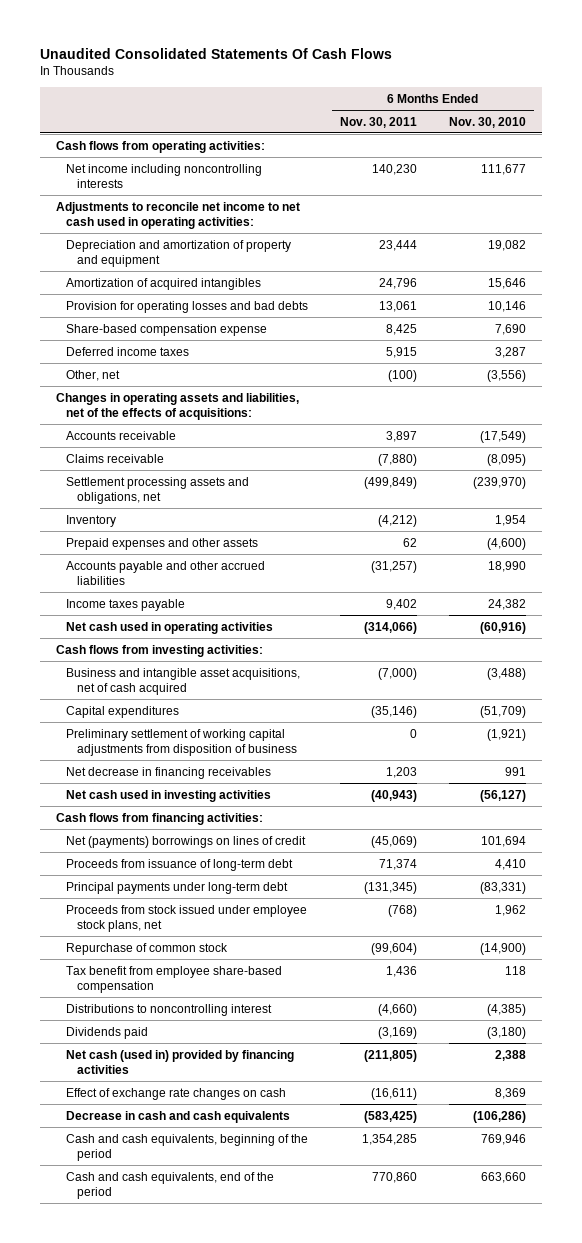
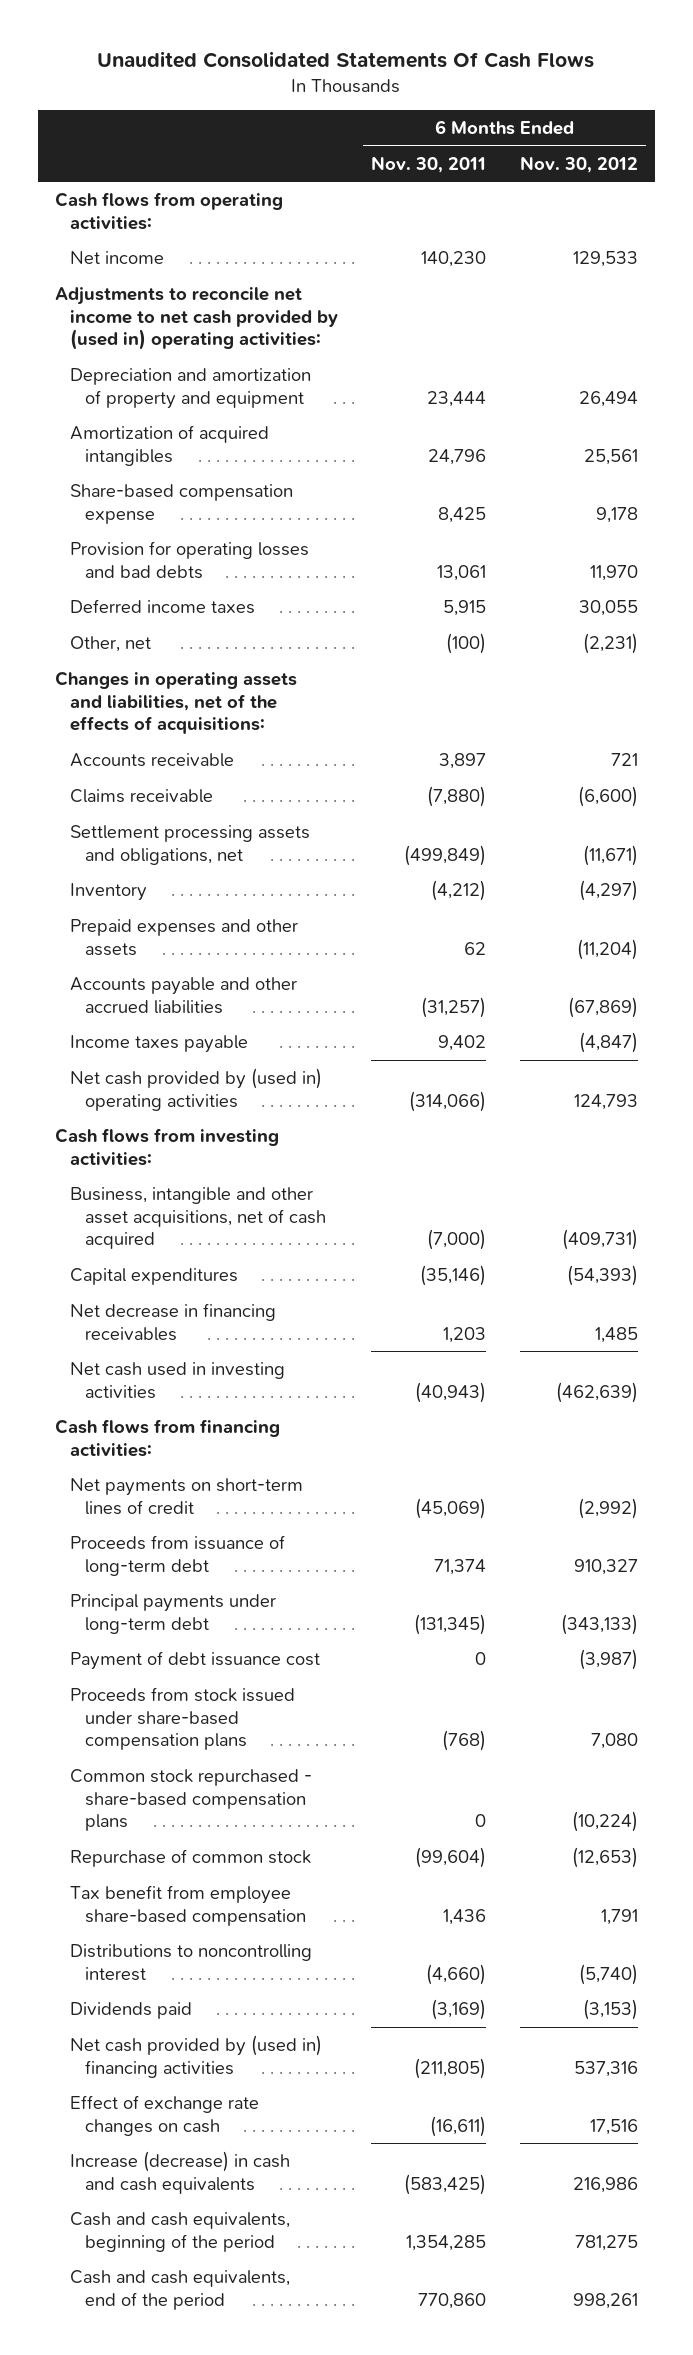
- | 6 Months Ended Nov. 30, 2011 | 6 Months Ended Nov. 30, 2010
+ | 6 Months Ended Nov. 30, 2011 | 6 Months Ended Nov. 30, 2012
- Net income including noncontrolling interests | 140,230 | 111,677
- Adjustments to reconcile net income to net cash used in operating activities:
+ Net income | 140,230 | 129,533
+ Adjustments to reconcile net income to net cash provided by (used in) operating activities:
moved down: Provision for operating losses and bad debts | 13,061 | 11,970
- Net cash used in operating activities | (314,066) | (60,916)
+ Net cash provided by (used in) operating activities | (314,066) | 124,793
- Business and intangible asset acquisitions, net of cash acquired | (7,000) | (3,488)
+ Business, intangible and other asset acquisitions, net of cash acquired | (7,000) | (409,731)
- Preliminary settlement of working capital adjustments from disposition of business | 0 | (1,921)
- Net (payments) borrowings on lines of credit | (45,069) | 101,694
+ Net payments on short-term lines of credit | (45,069) | (2,992)
- Proceeds from stock issued under employee stock plans, net | (768) | 1,962
+ Payment of debt issuance cost | 0 | (3,987)
+ Proceeds from stock issued under share-based compensation plans | (768) | 7,080
+ Common stock repurchased - share-based compensation plans | 0 | (10,224)
- Net cash (used in) provided by financing activities | (211,805) | 2,388
+ Net cash provided by (used in) financing activities | (211,805) | 537,316
- Decrease in cash and cash equivalents | (583,425) | (106,286)
+ Increase (decrease) in cash and cash equivalents | (583,425) | 216,986

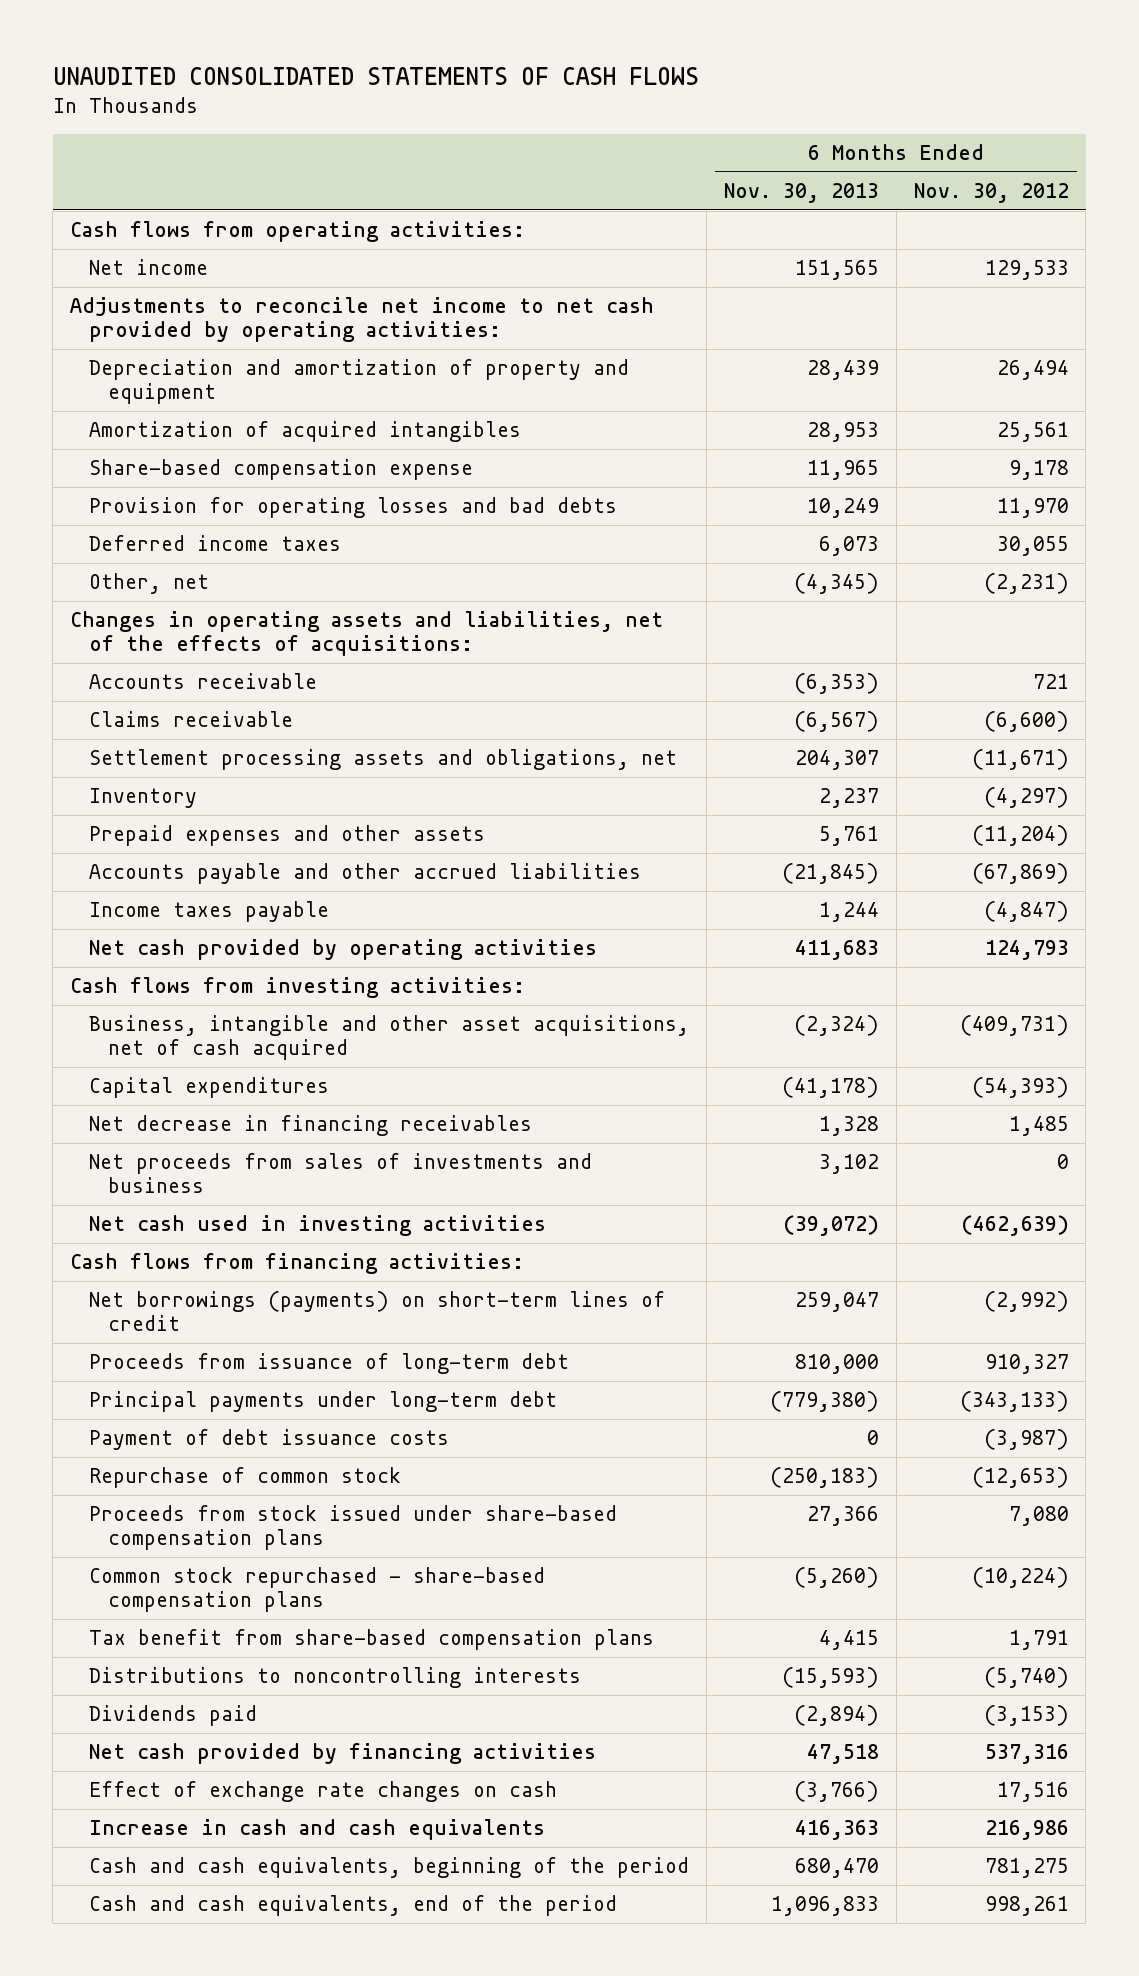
- Unaudited Consolidated Statements Of Cash Flows
+ UNAUDITED CONSOLIDATED STATEMENTS OF CASH FLOWS
- | 6 Months Ended Nov. 30, 2011 | 6 Months Ended Nov. 30, 2012
+ | 6 Months Ended Nov. 30, 2013 | 6 Months Ended Nov. 30, 2012
- Adjustments to reconcile net income to net cash provided by (used in) operating activities:
+ Adjustments to reconcile net income to net cash provided by operating activities:
- Net cash provided by (used in) operating activities | (314,066) | 124,793
+ Net cash provided by operating activities | 411,683 | 124,793
+ Net proceeds from sales of investments and business | 3,102 | 0
- Net payments on short-term lines of credit | (45,069) | (2,992)
+ Net borrowings (payments) on short-term lines of credit | 259,047 | (2,992)
- Payment of debt issuance cost | 0 | (3,987)
+ Payment of debt issuance costs | 0 | (3,987)
moved up: Repurchase of common stock | (250,183) | (12,653)
- Tax benefit from employee share-based compensation | 1,436 | 1,791
- Distributions to noncontrolling interest | (4,660) | (5,740)
+ Tax benefit from share-based compensation plans | 4,415 | 1,791
+ Distributions to noncontrolling interests | (15,593) | (5,740)
- Net cash provided by (used in) financing activities | (211,805) | 537,316
+ Net cash provided by financing activities | 47,518 | 537,316
- Increase (decrease) in cash and cash equivalents | (583,425) | 216,986
+ Increase in cash and cash equivalents | 416,363 | 216,986

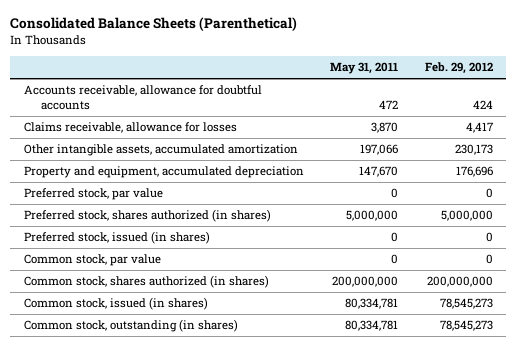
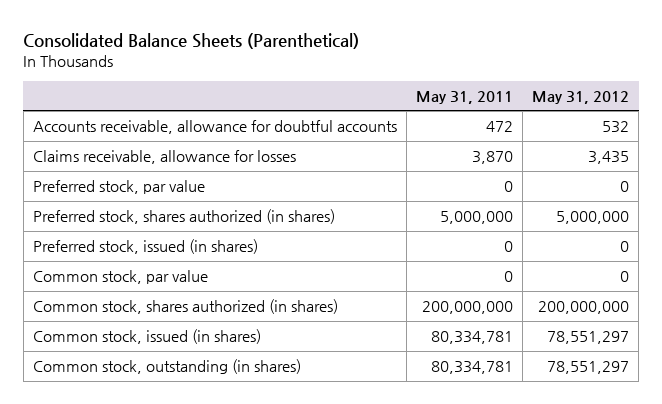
- | May 31, 2011 | Feb. 29, 2012
+ | May 31, 2011 | May 31, 2012
- Other intangible assets, accumulated amortization | 197,066 | 230,173
- Property and equipment, accumulated depreciation | 147,670 | 176,696

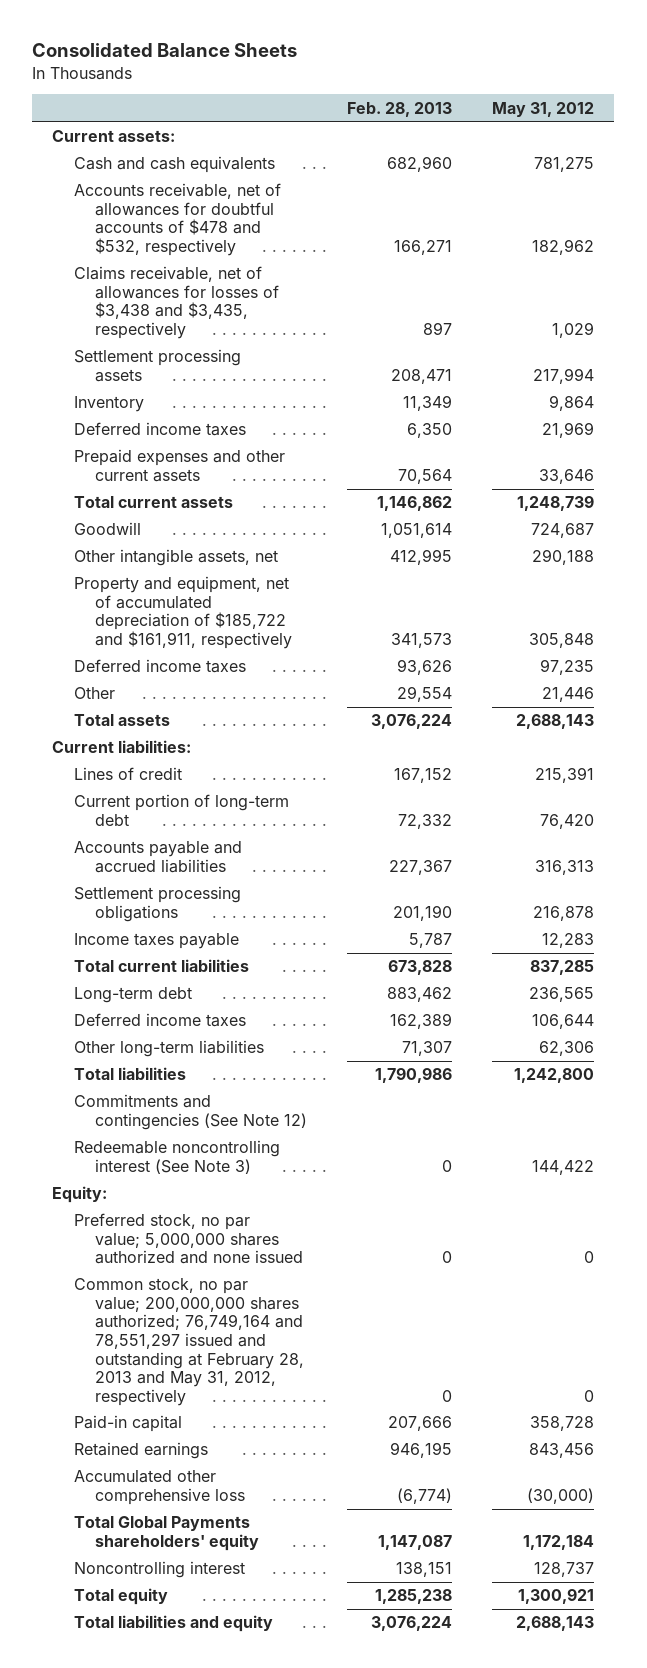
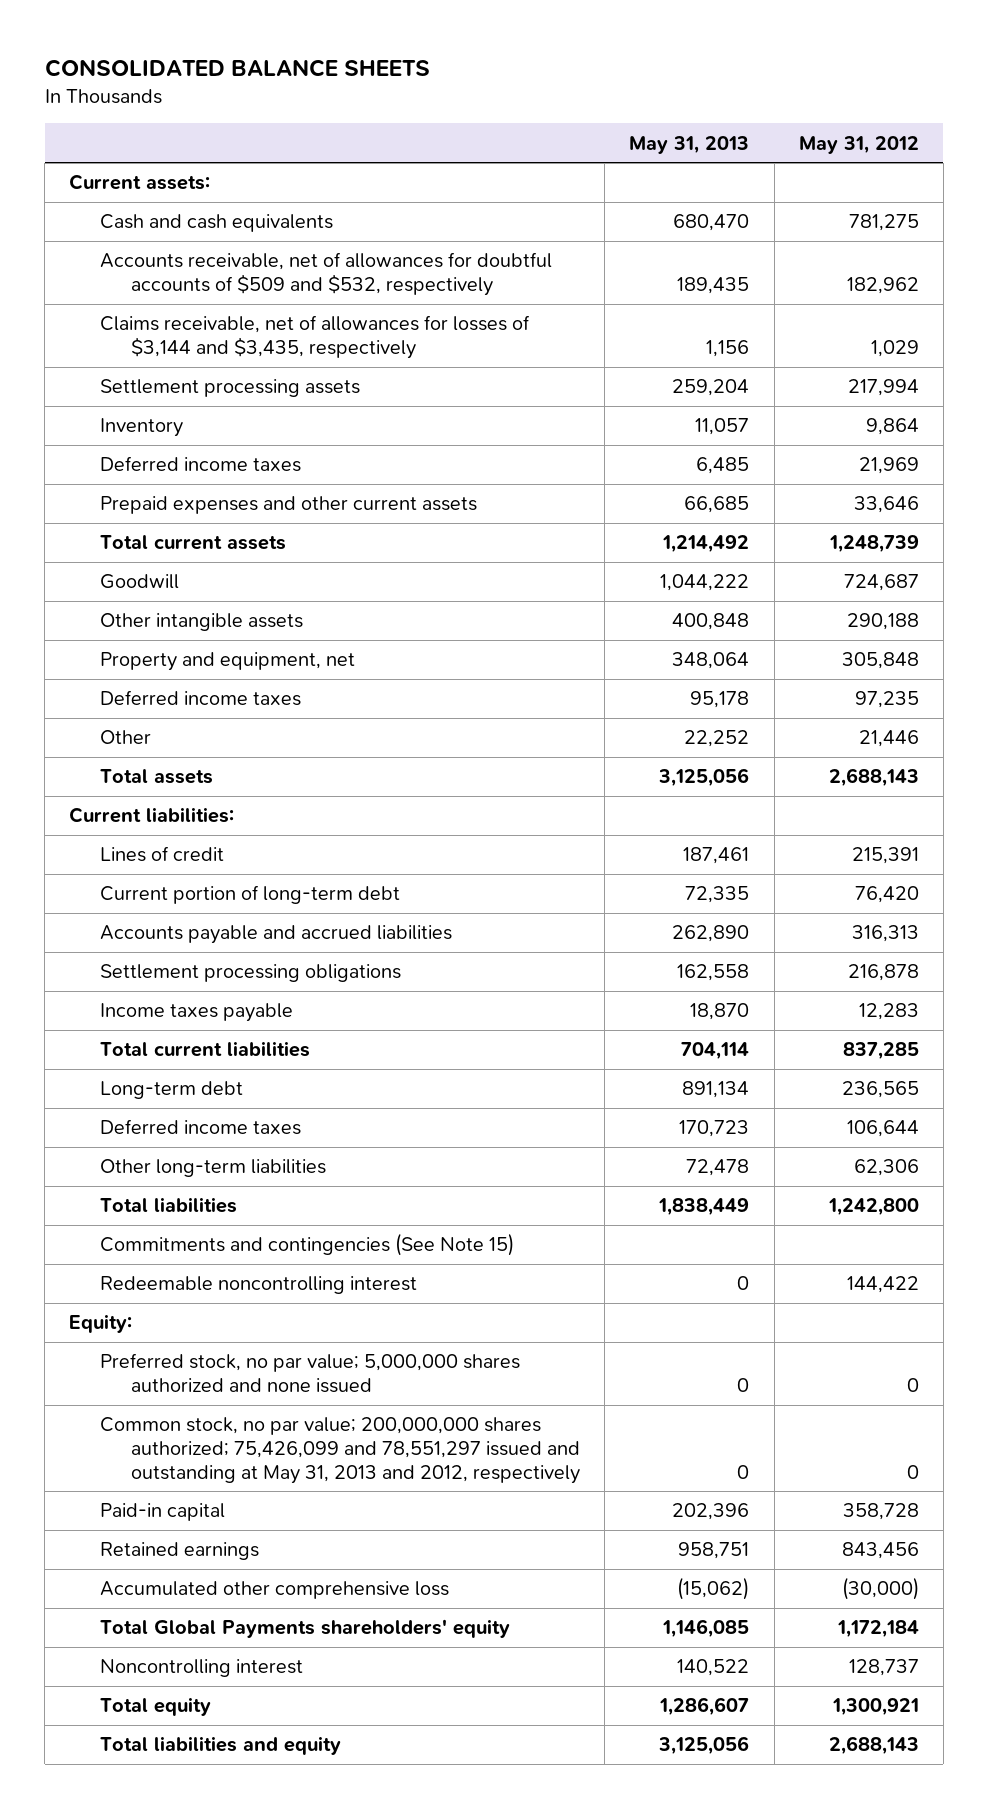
- Consolidated Balance Sheets
+ CONSOLIDATED BALANCE SHEETS
- | Feb. 28, 2013 | May 31, 2012
+ | May 31, 2013 | May 31, 2012
- Accounts receivable, net of allowances for doubtful accounts of $478 and $532, respectively | 166,271 | 182,962
- Claims receivable, net of allowances for losses of $3,438 and $3,435, respectively | 897 | 1,029
+ Accounts receivable, net of allowances for doubtful accounts of $509 and $532, respectively | 189,435 | 182,962
+ Claims receivable, net of allowances for losses of $3,144 and $3,435, respectively | 1,156 | 1,029
- Other intangible assets, net | 412,995 | 290,188
- Property and equipment, net of accumulated depreciation of $185,722 and $161,911, respectively | 341,573 | 305,848
+ Other intangible assets | 400,848 | 290,188
+ Property and equipment, net | 348,064 | 305,848
- Commitments and contingencies (See Note 12)
- Redeemable noncontrolling interest (See Note 3) | 0 | 144,422
+ Commitments and contingencies (See Note 15)
+ Redeemable noncontrolling interest | 0 | 144,422
- Common stock, no par value; 200,000,000 shares authorized; 76,749,164 and 78,551,297 issued and outstanding at February 28, 2013 and May 31, 2012, respectively | 0 | 0
+ Common stock, no par value; 200,000,000 shares authorized; 75,426,099 and 78,551,297 issued and outstanding at May 31, 2013 and 2012, respectively | 0 | 0

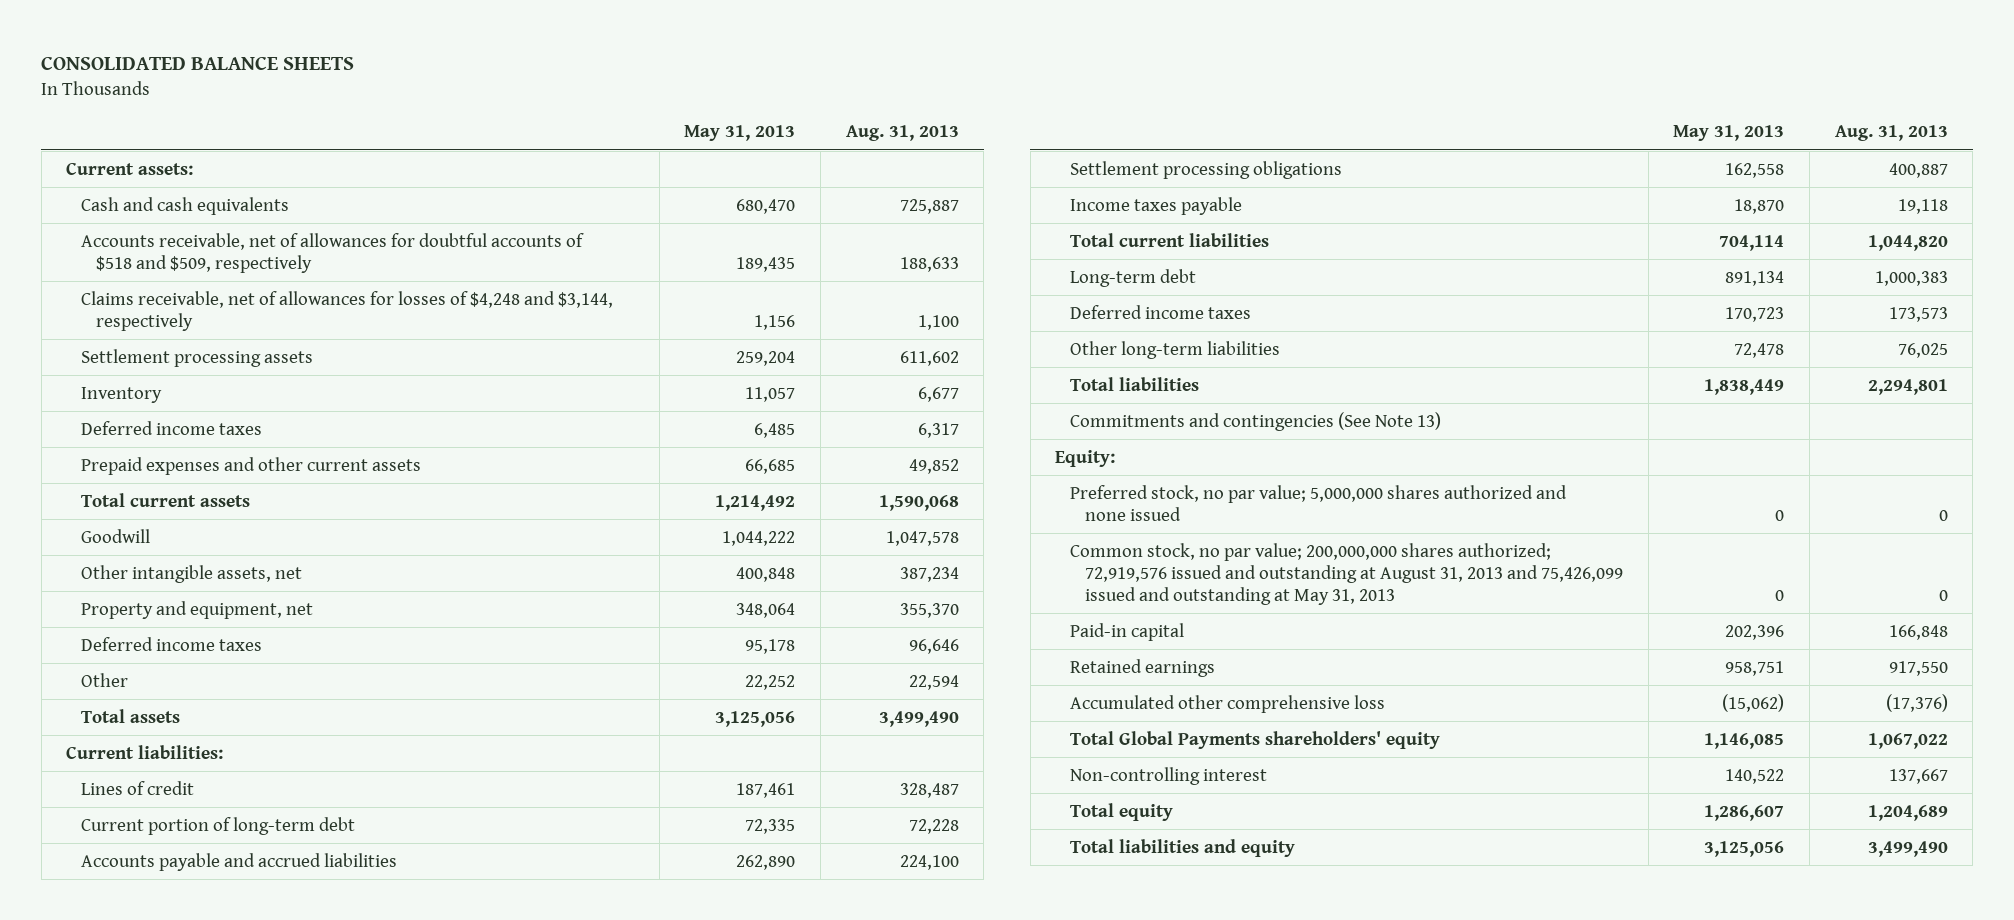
- | May 31, 2013 | May 31, 2012
+ | May 31, 2013 | Aug. 31, 2013
- Accounts receivable, net of allowances for doubtful accounts of $509 and $532, respectively | 189,435 | 182,962
- Claims receivable, net of allowances for losses of $3,144 and $3,435, respectively | 1,156 | 1,029
+ Accounts receivable, net of allowances for doubtful accounts of $518 and $509, respectively | 189,435 | 188,633
+ Claims receivable, net of allowances for losses of $4,248 and $3,144, respectively | 1,156 | 1,100
- Other intangible assets | 400,848 | 290,188
+ Other intangible assets, net | 400,848 | 387,234
- Commitments and contingencies (See Note 15)
- Redeemable noncontrolling interest | 0 | 144,422
+ Commitments and contingencies (See Note 13)
- Common stock, no par value; 200,000,000 shares authorized; 75,426,099 and 78,551,297 issued and outstanding at May 31, 2013 and 2012, respectively | 0 | 0
+ Common stock, no par value; 200,000,000 shares authorized; 72,919,576 issued and outstanding at August 31, 2013 and 75,426,099 issued and outstanding at May 31, 2013 | 0 | 0
- Noncontrolling interest | 140,522 | 128,737
+ Non-controlling interest | 140,522 | 137,667

